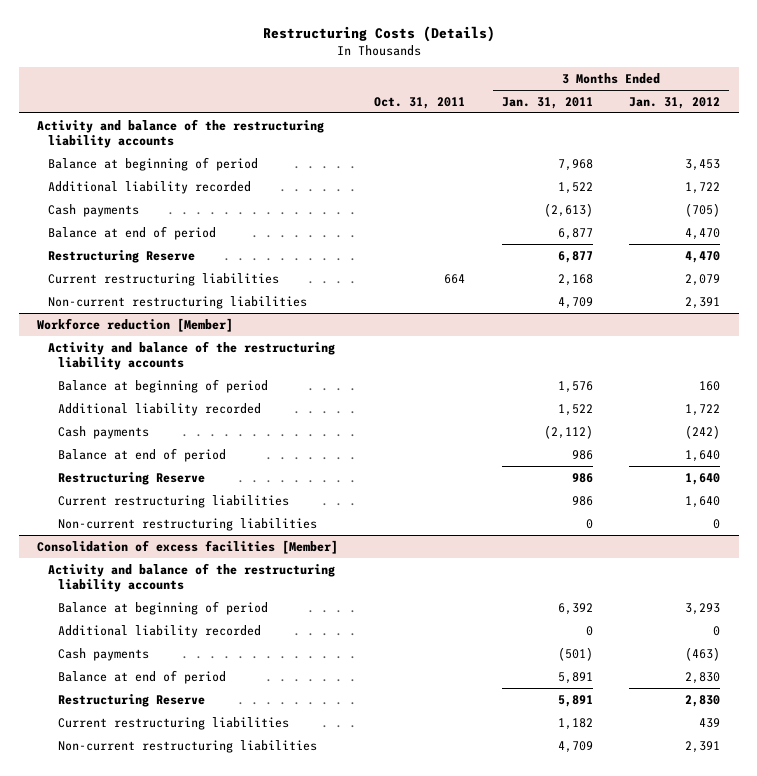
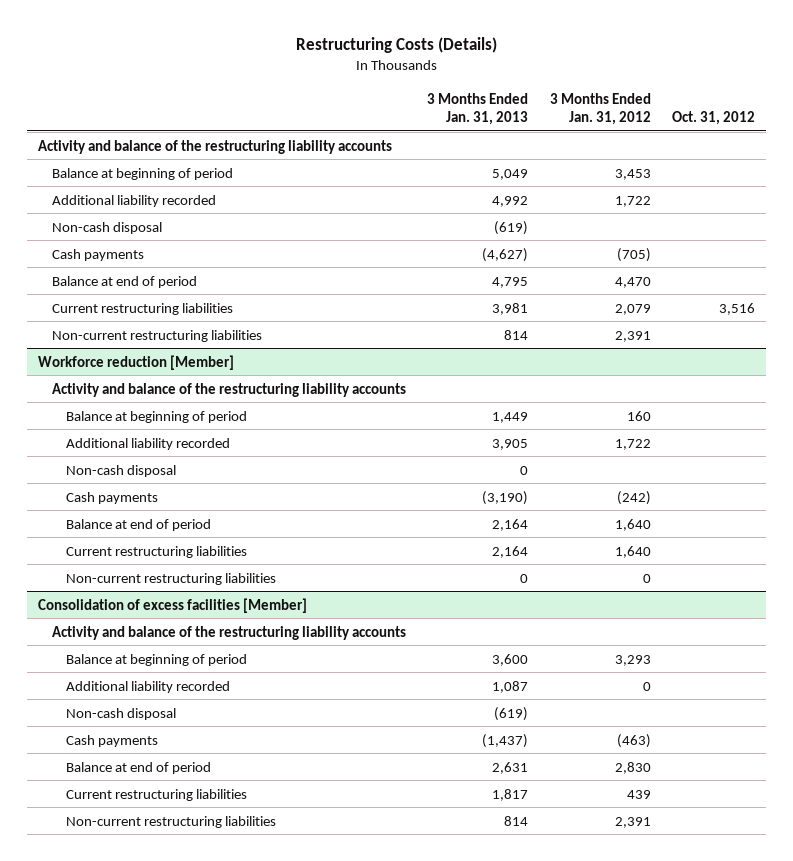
- | Oct. 31, 2011 | 3 Months Ended Jan. 31, 2011 | 3 Months Ended Jan. 31, 2012
+ | 3 Months Ended Jan. 31, 2013 | 3 Months Ended Jan. 31, 2012 | Oct. 31, 2012
+ Non-cash disposal | (619) | |
- Restructuring Reserve | | 6,877 | 4,470
@ Workforce reduction [Member]
+ Non-cash disposal | 0 | |
- Restructuring Reserve | | 986 | 1,640
@ Consolidation of excess facilities [Member]
+ Non-cash disposal | (619) | |
- Restructuring Reserve | | 5,891 | 2,830

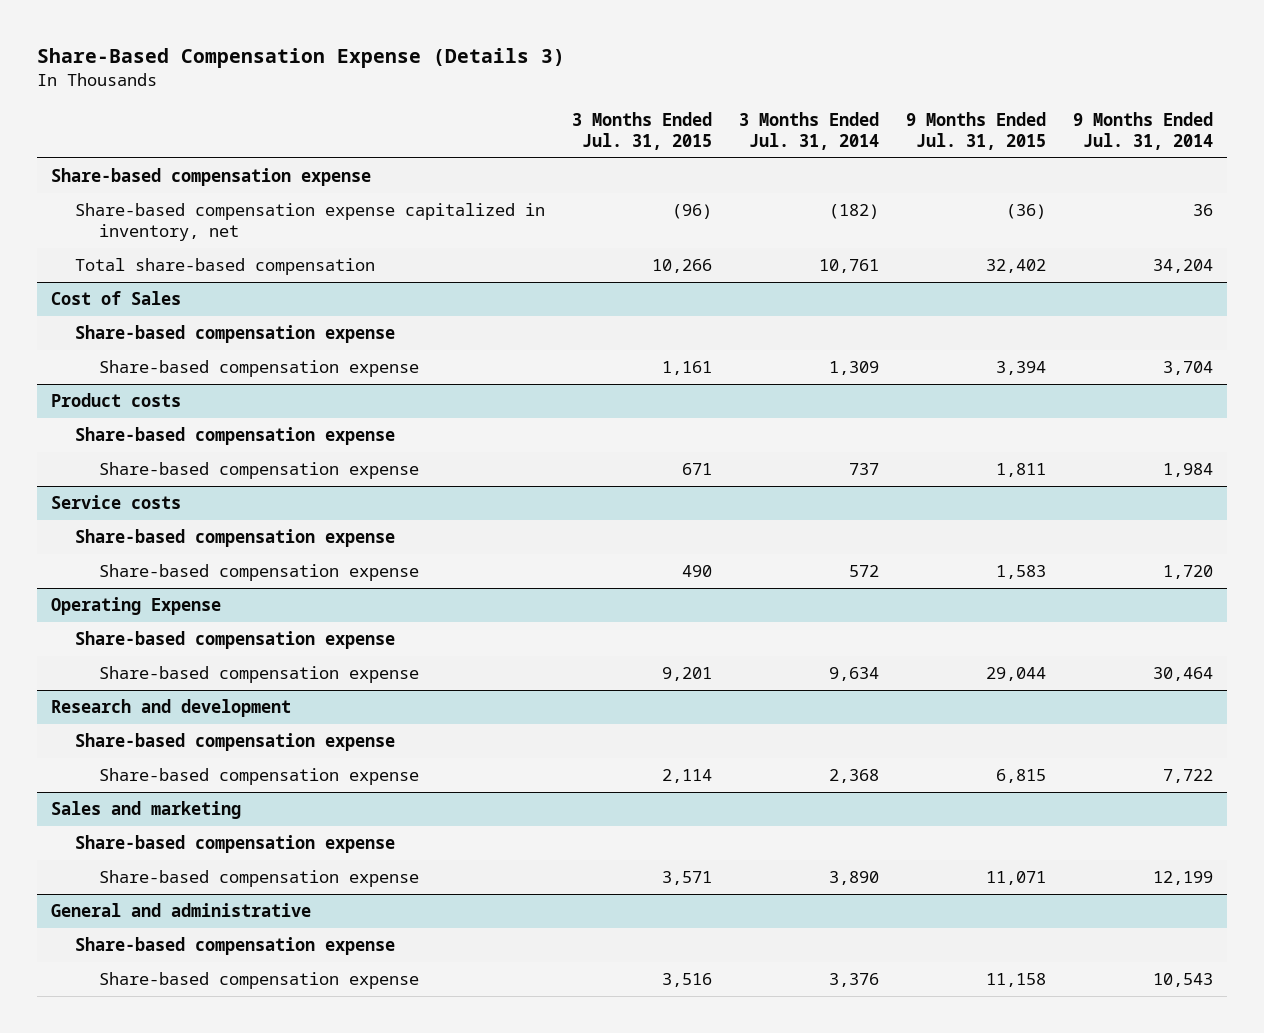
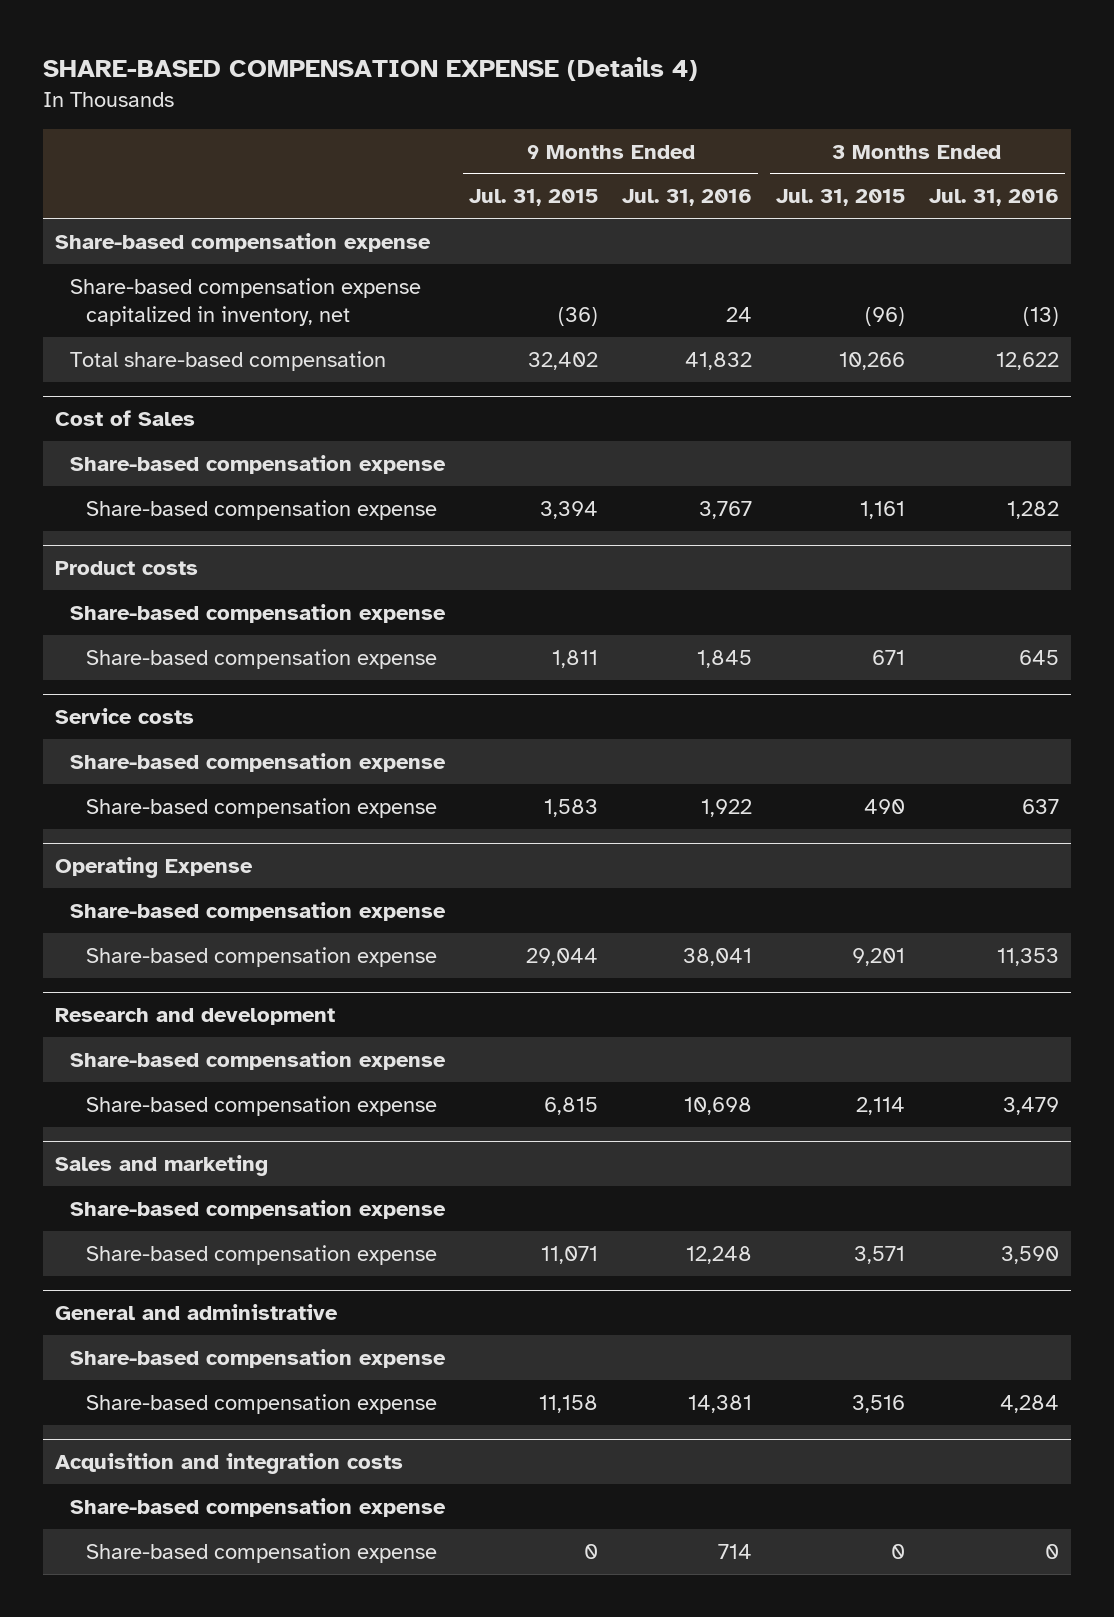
- Share-Based Compensation Expense (Details 3)
+ SHARE-BASED COMPENSATION EXPENSE (Details 4)
- | 3 Months Ended Jul. 31, 2015 | 3 Months Ended Jul. 31, 2014 | 9 Months Ended Jul. 31, 2015 | 9 Months Ended Jul. 31, 2014
+ | 9 Months Ended Jul. 31, 2015 | 9 Months Ended Jul. 31, 2016 | 3 Months Ended Jul. 31, 2015 | 3 Months Ended Jul. 31, 2016
+ Acquisition and integration costs
+ Share-based compensation expense
+ Share-based compensation expense | 0 | 714 | 0 | 0

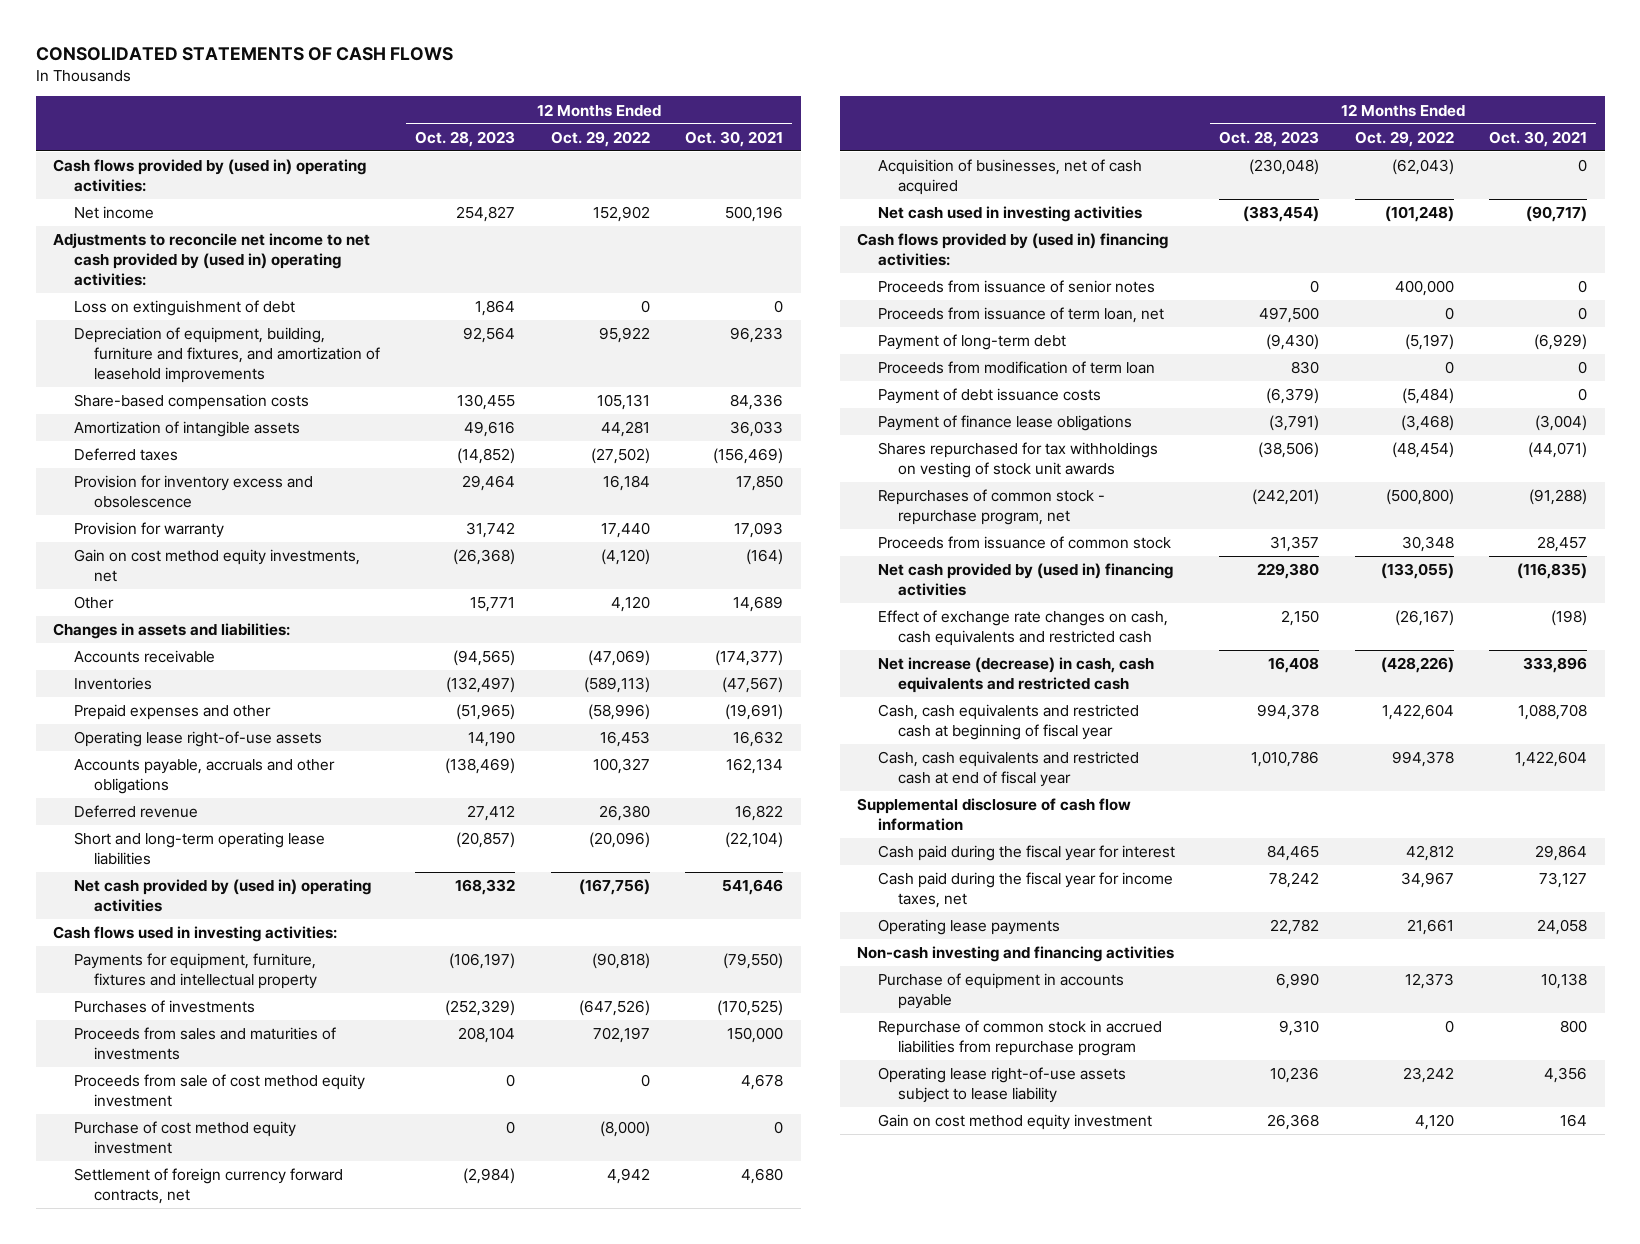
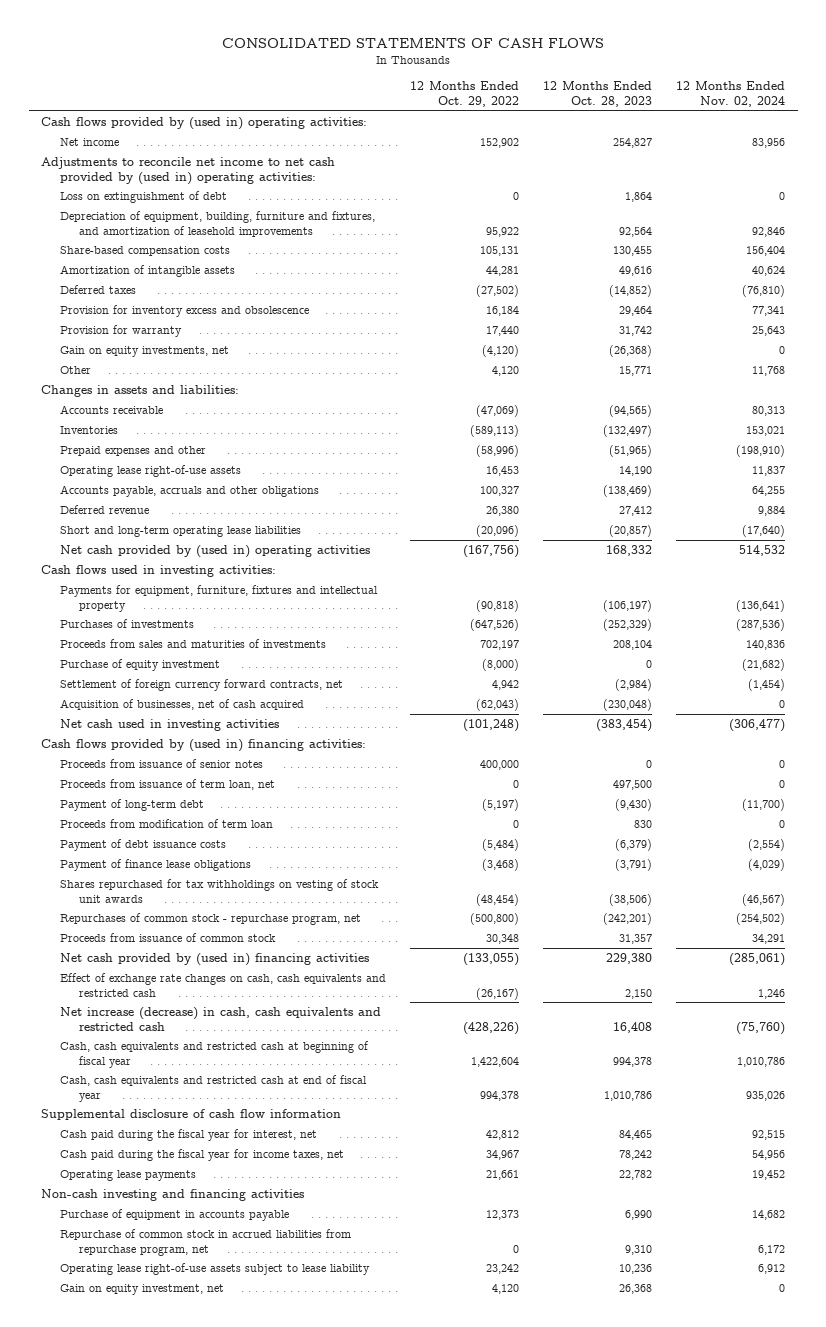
- | 12 Months Ended Oct. 28, 2023 | 12 Months Ended Oct. 29, 2022 | 12 Months Ended Oct. 30, 2021
+ | 12 Months Ended Oct. 29, 2022 | 12 Months Ended Oct. 28, 2023 | 12 Months Ended Nov. 02, 2024
- Gain on cost method equity investments, net | (26,368) | (4,120) | (164)
+ Gain on equity investments, net | (4,120) | (26,368) | 0
- Proceeds from sale of cost method equity investment | 0 | 0 | 4,678
- Purchase of cost method equity investment | 0 | (8,000) | 0
+ Purchase of equity investment | (8,000) | 0 | (21,682)
- Cash paid during the fiscal year for interest | 84,465 | 42,812 | 29,864
+ Cash paid during the fiscal year for interest, net | 42,812 | 84,465 | 92,515
- Repurchase of common stock in accrued liabilities from repurchase program | 9,310 | 0 | 800
+ Repurchase of common stock in accrued liabilities from repurchase program, net | 0 | 9,310 | 6,172
- Gain on cost method equity investment | 26,368 | 4,120 | 164
+ Gain on equity investment, net | 4,120 | 26,368 | 0

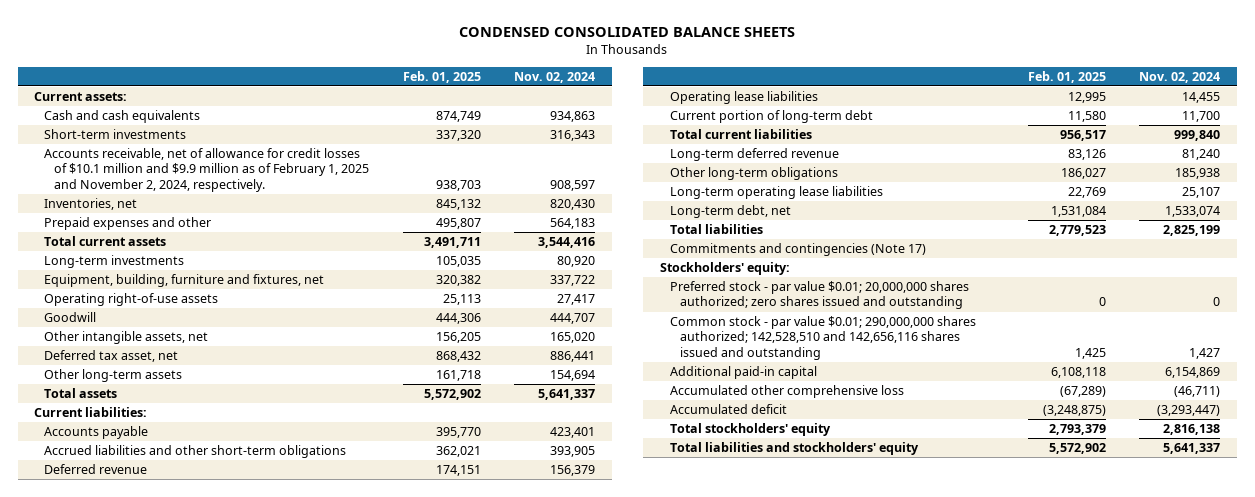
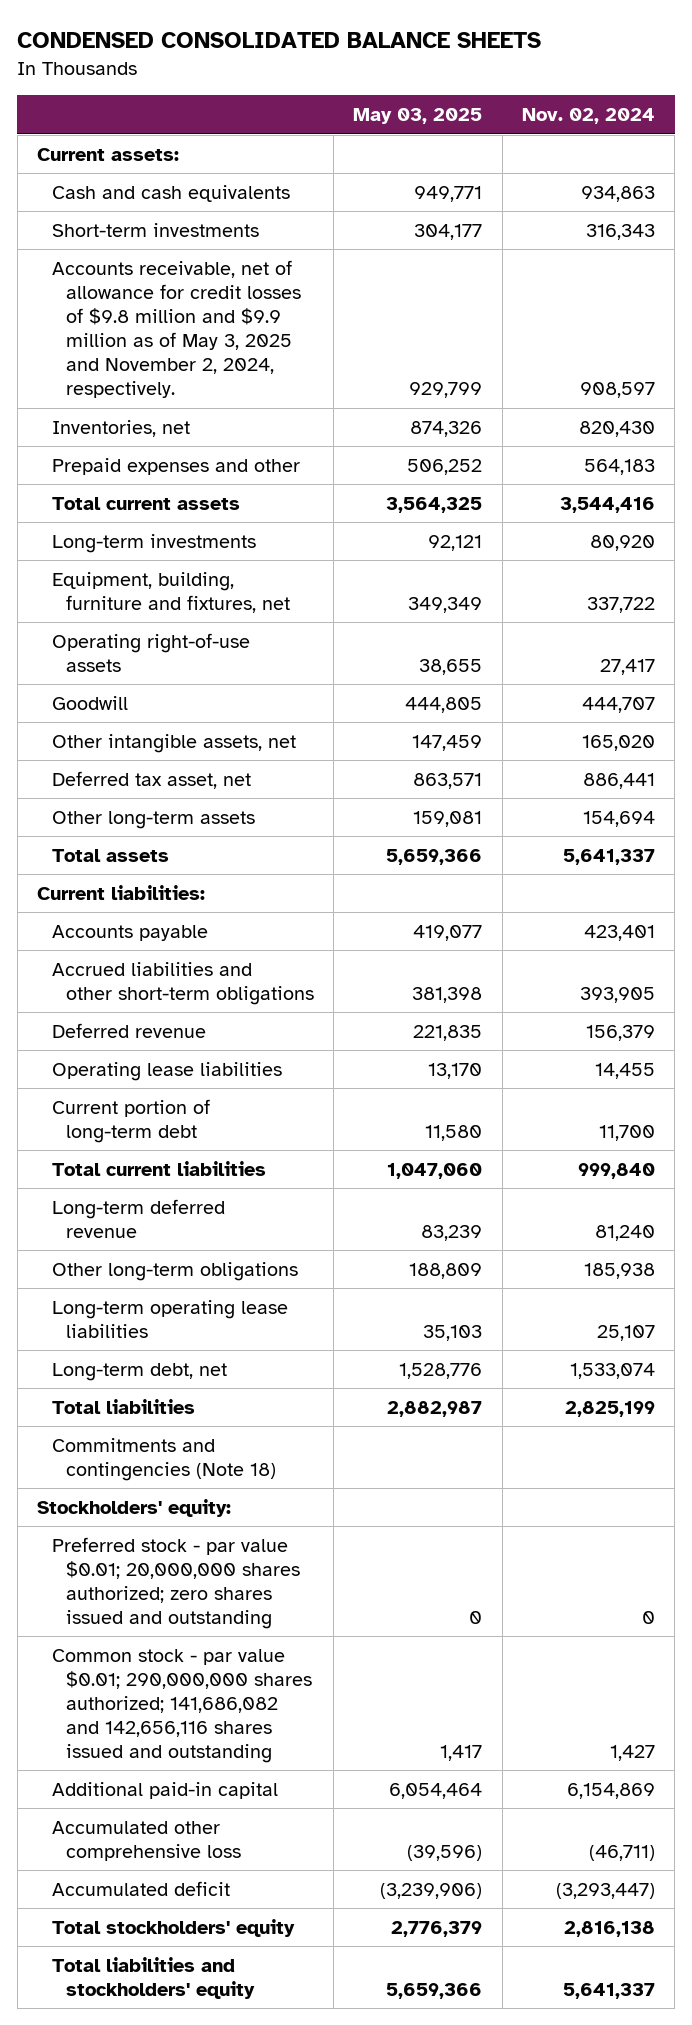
- | Feb. 01, 2025 | Nov. 02, 2024
+ | May 03, 2025 | Nov. 02, 2024
- Accounts receivable, net of allowance for credit losses of $10.1 million and $9.9 million as of February 1, 2025 and November 2, 2024, respectively. | 938,703 | 908,597
+ Accounts receivable, net of allowance for credit losses of $9.8 million and $9.9 million as of May 3, 2025 and November 2, 2024, respectively. | 929,799 | 908,597
- Commitments and contingencies (Note 17)
+ Commitments and contingencies (Note 18)
- Common stock - par value $0.01; 290,000,000 shares authorized; 142,528,510 and 142,656,116 shares issued and outstanding | 1,425 | 1,427
+ Common stock - par value $0.01; 290,000,000 shares authorized; 141,686,082 and 142,656,116 shares issued and outstanding | 1,417 | 1,427

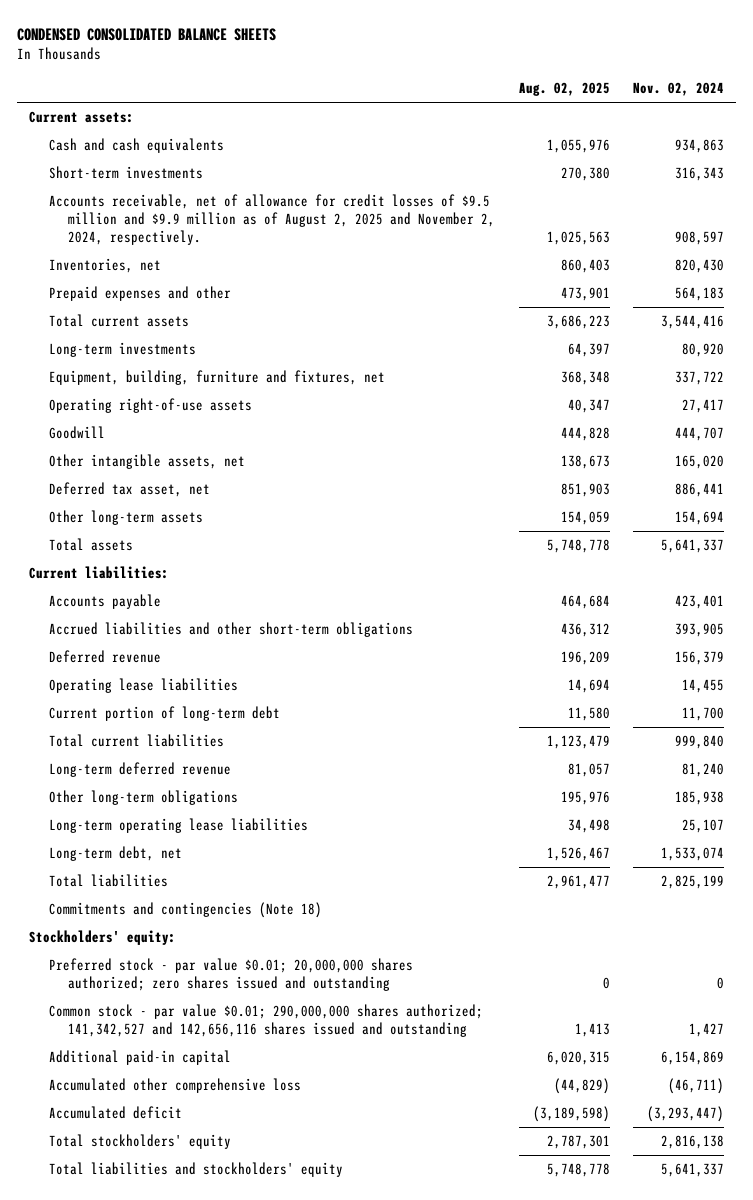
- | May 03, 2025 | Nov. 02, 2024
+ | Aug. 02, 2025 | Nov. 02, 2024
- Accounts receivable, net of allowance for credit losses of $9.8 million and $9.9 million as of May 3, 2025 and November 2, 2024, respectively. | 929,799 | 908,597
+ Accounts receivable, net of allowance for credit losses of $9.5 million and $9.9 million as of August 2, 2025 and November 2, 2024, respectively. | 1,025,563 | 908,597
- Common stock - par value $0.01; 290,000,000 shares authorized; 141,686,082 and 142,656,116 shares issued and outstanding | 1,417 | 1,427
+ Common stock - par value $0.01; 290,000,000 shares authorized; 141,342,527 and 142,656,116 shares issued and outstanding | 1,413 | 1,427

